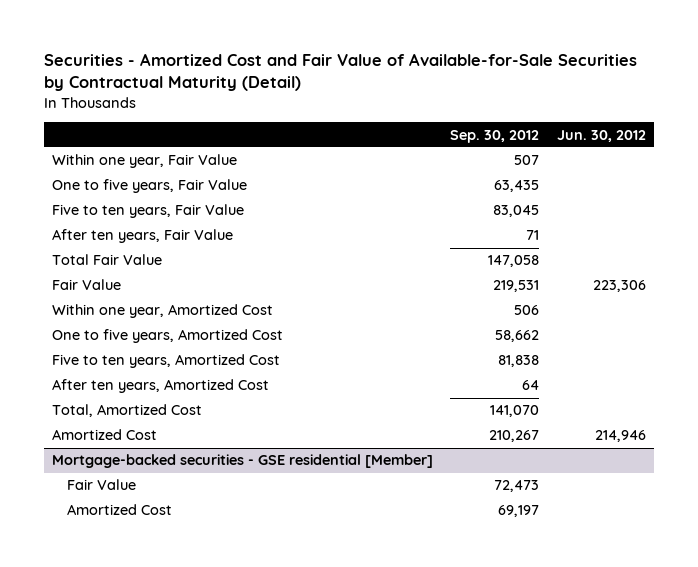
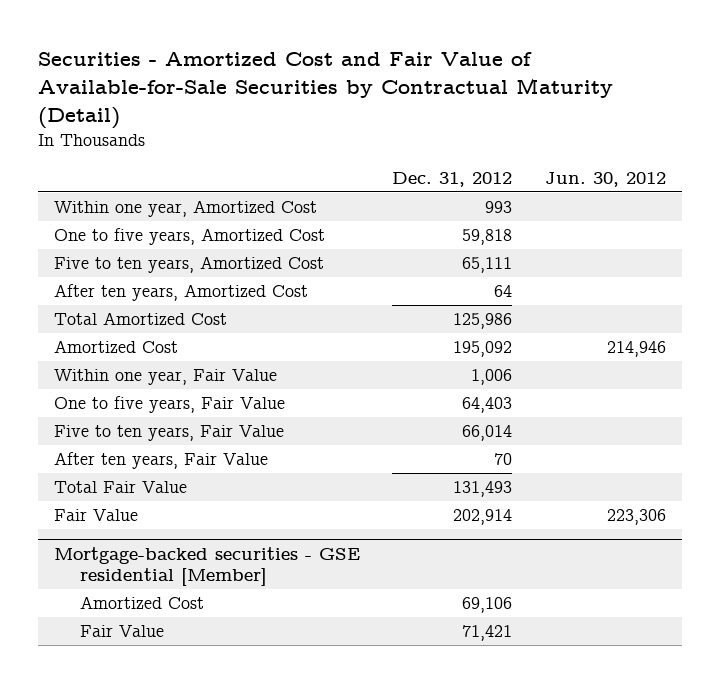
- | Sep. 30, 2012 | Jun. 30, 2012
+ | Dec. 31, 2012 | Jun. 30, 2012
moved up: Within one year, Amortized Cost | 993 |
moved up: One to five years, Amortized Cost | 59,818 |
moved up: Five to ten years, Amortized Cost | 65,111 |
moved up: After ten years, Amortized Cost | 64 |
+ Total Amortized Cost | 125,986 |
moved up: Amortized Cost | 195,092 | 214,946
- Total, Amortized Cost | 141,070 |
@ Mortgage-backed securities - GSE residential [Member]
moved down: Fair Value | 71,421 |

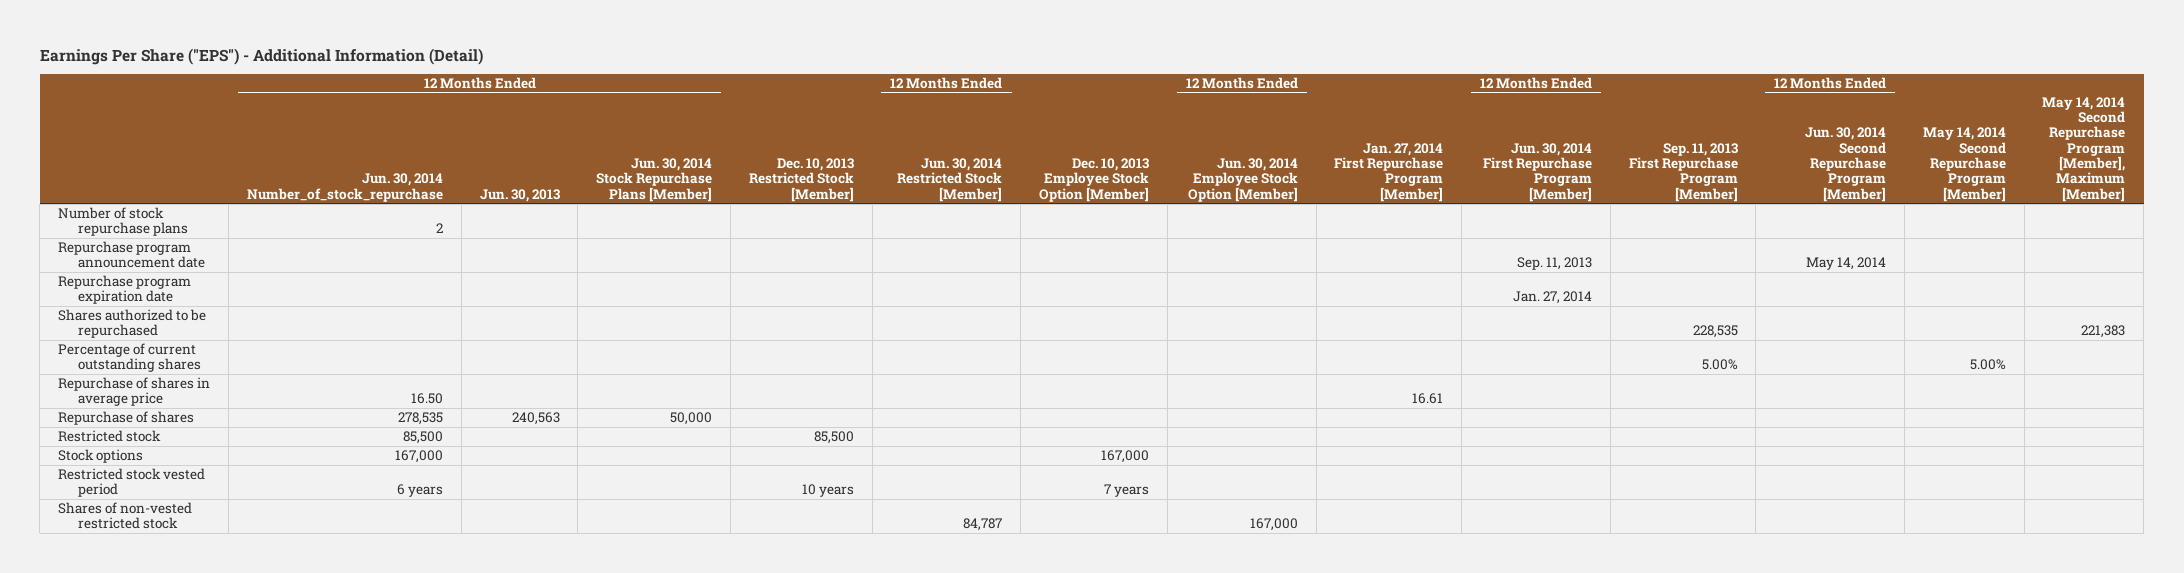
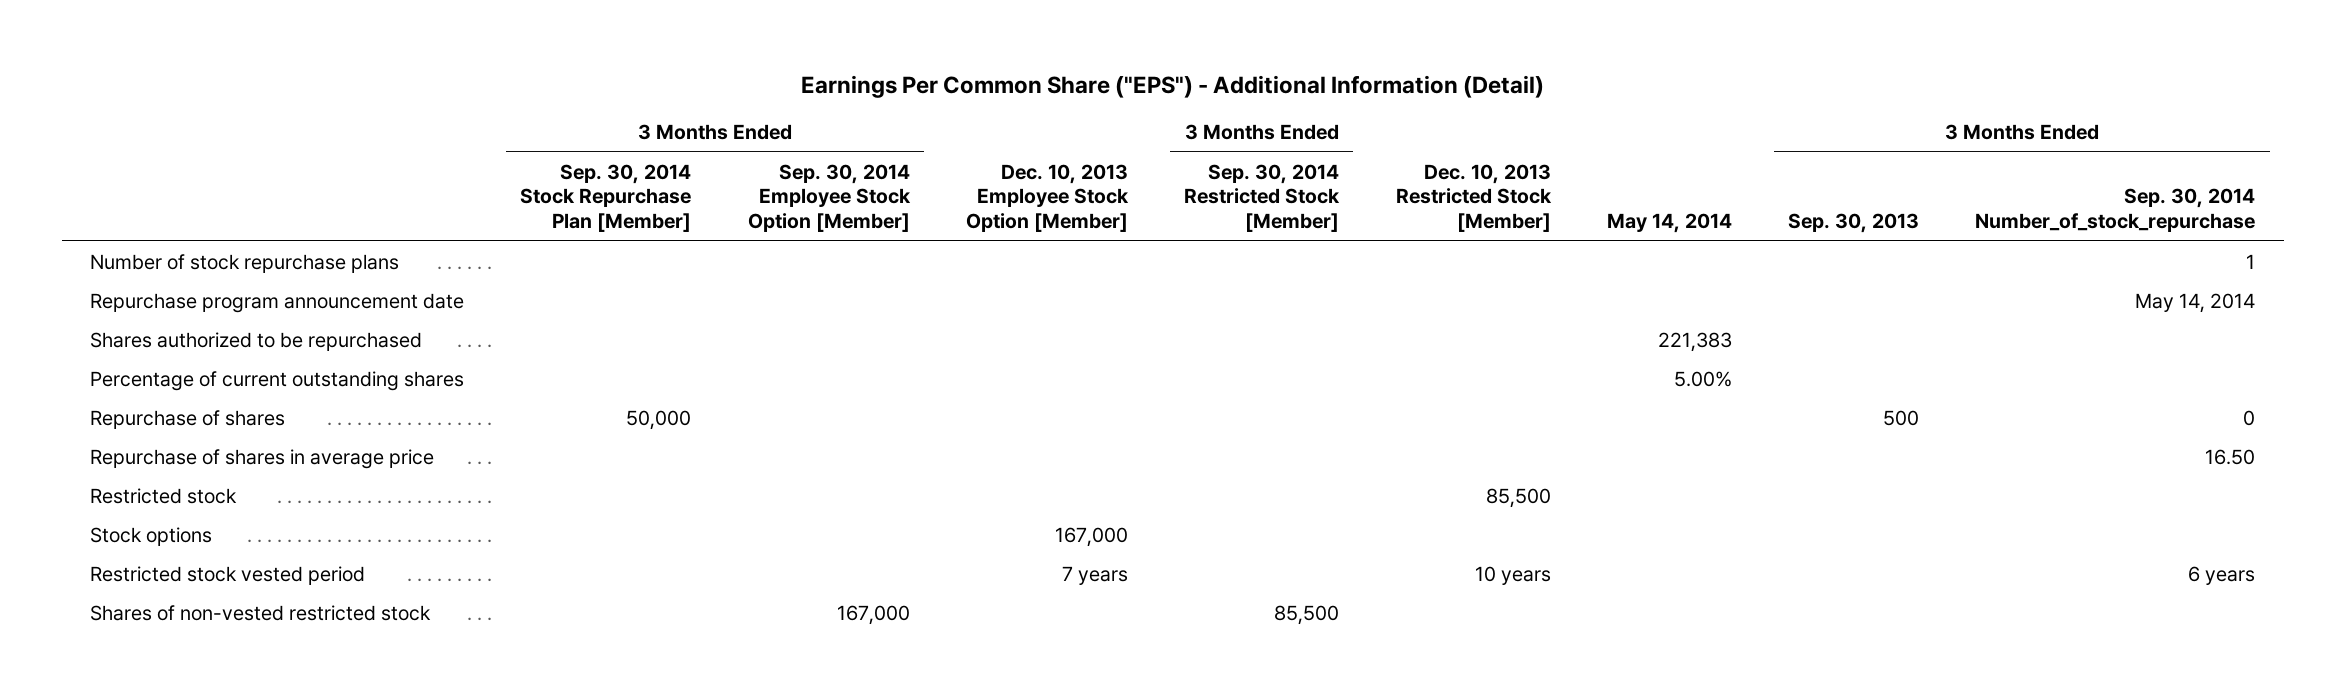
- Earnings Per Share ("EPS") - Additional Information (Detail)
+ Earnings Per Common Share ("EPS") - Additional Information (Detail)
- | 12 Months Ended Jun. 30, 2014 Number_of_stock_repurchase | 12 Months Ended Jun. 30, 2013 | 12 Months Ended Jun. 30, 2014 Stock Repurchase Plans [Member] | Dec. 10, 2013 Restricted Stock [Member] | 12 Months Ended Jun. 30, 2014 Restricted Stock [Member] | Dec. 10, 2013 Employee Stock Option [Member] | 12 Months Ended Jun. 30, 2014 Employee Stock Option [Member] | Jan. 27, 2014 First Repurchase Program [Member] | 12 Months Ended Jun. 30, 2014 First Repurchase Program [Member] | Sep. 11, 2013 First Repurchase Program [Member] | 12 Months Ended Jun. 30, 2014 Second Repurchase Program [Member] | May 14, 2014 Second Repurchase Program [Member] | May 14, 2014 Second Repurchase Program [Member], Maximum [Member]
+ | 3 Months Ended Sep. 30, 2014 Stock Repurchase Plan [Member] | 3 Months Ended Sep. 30, 2014 Employee Stock Option [Member] | Dec. 10, 2013 Employee Stock Option [Member] | 3 Months Ended Sep. 30, 2014 Restricted Stock [Member] | Dec. 10, 2013 Restricted Stock [Member] | May 14, 2014 | 3 Months Ended Sep. 30, 2013 | 3 Months Ended Sep. 30, 2014 Number_of_stock_repurchase
- Repurchase program expiration date | | | | | | | | | Jan. 27, 2014 | | | |
moved down: Repurchase of shares in average price | | | | | | | | 16.50

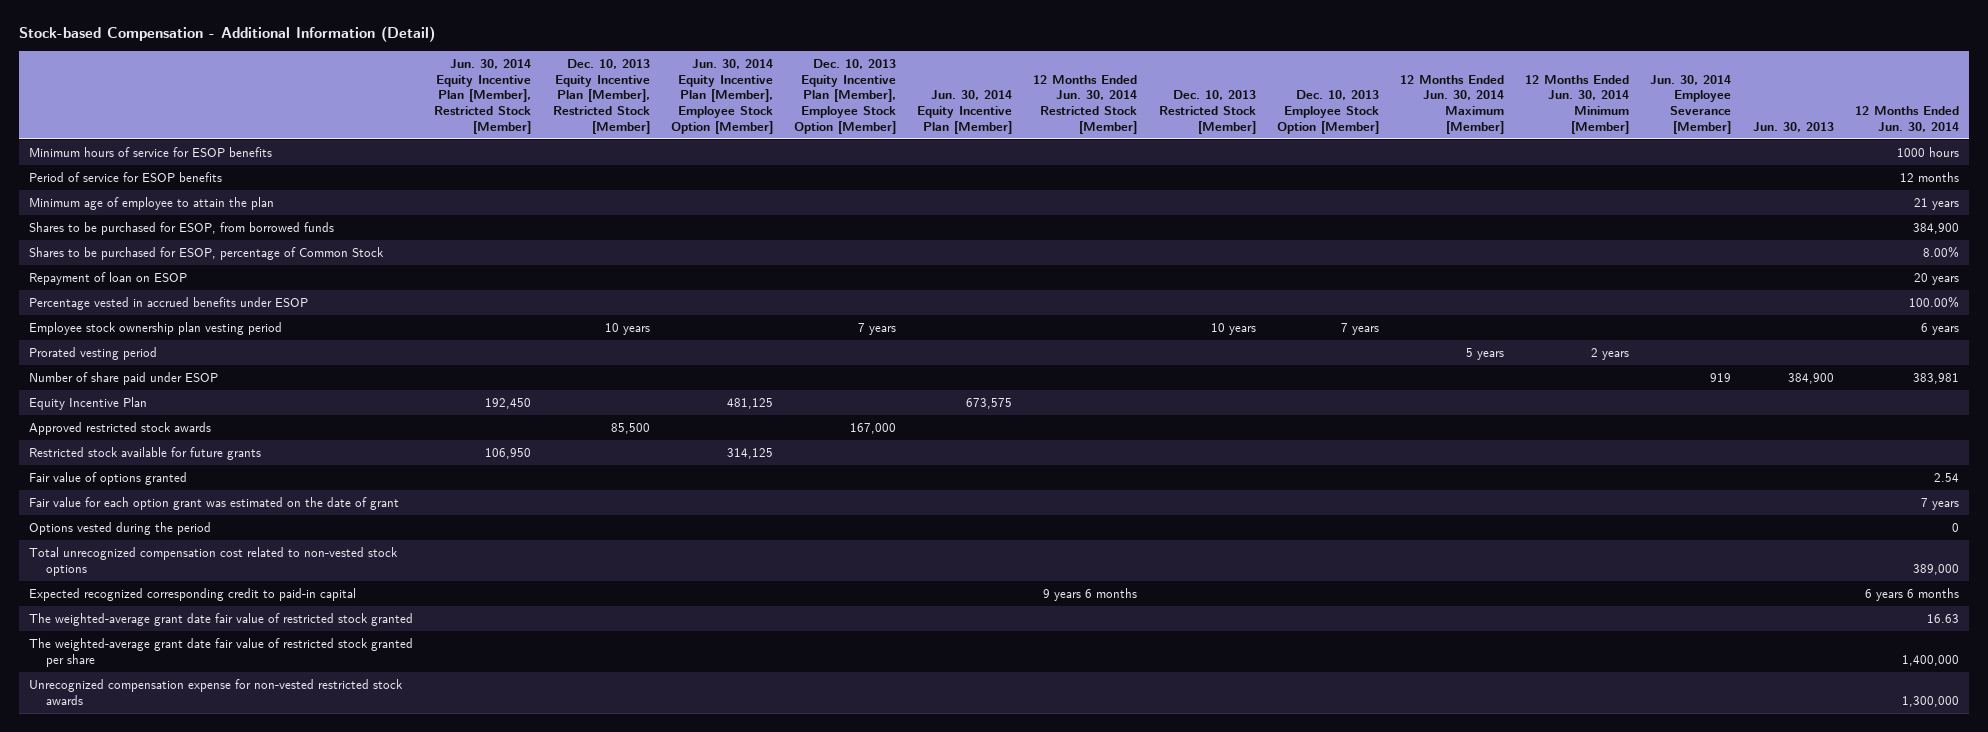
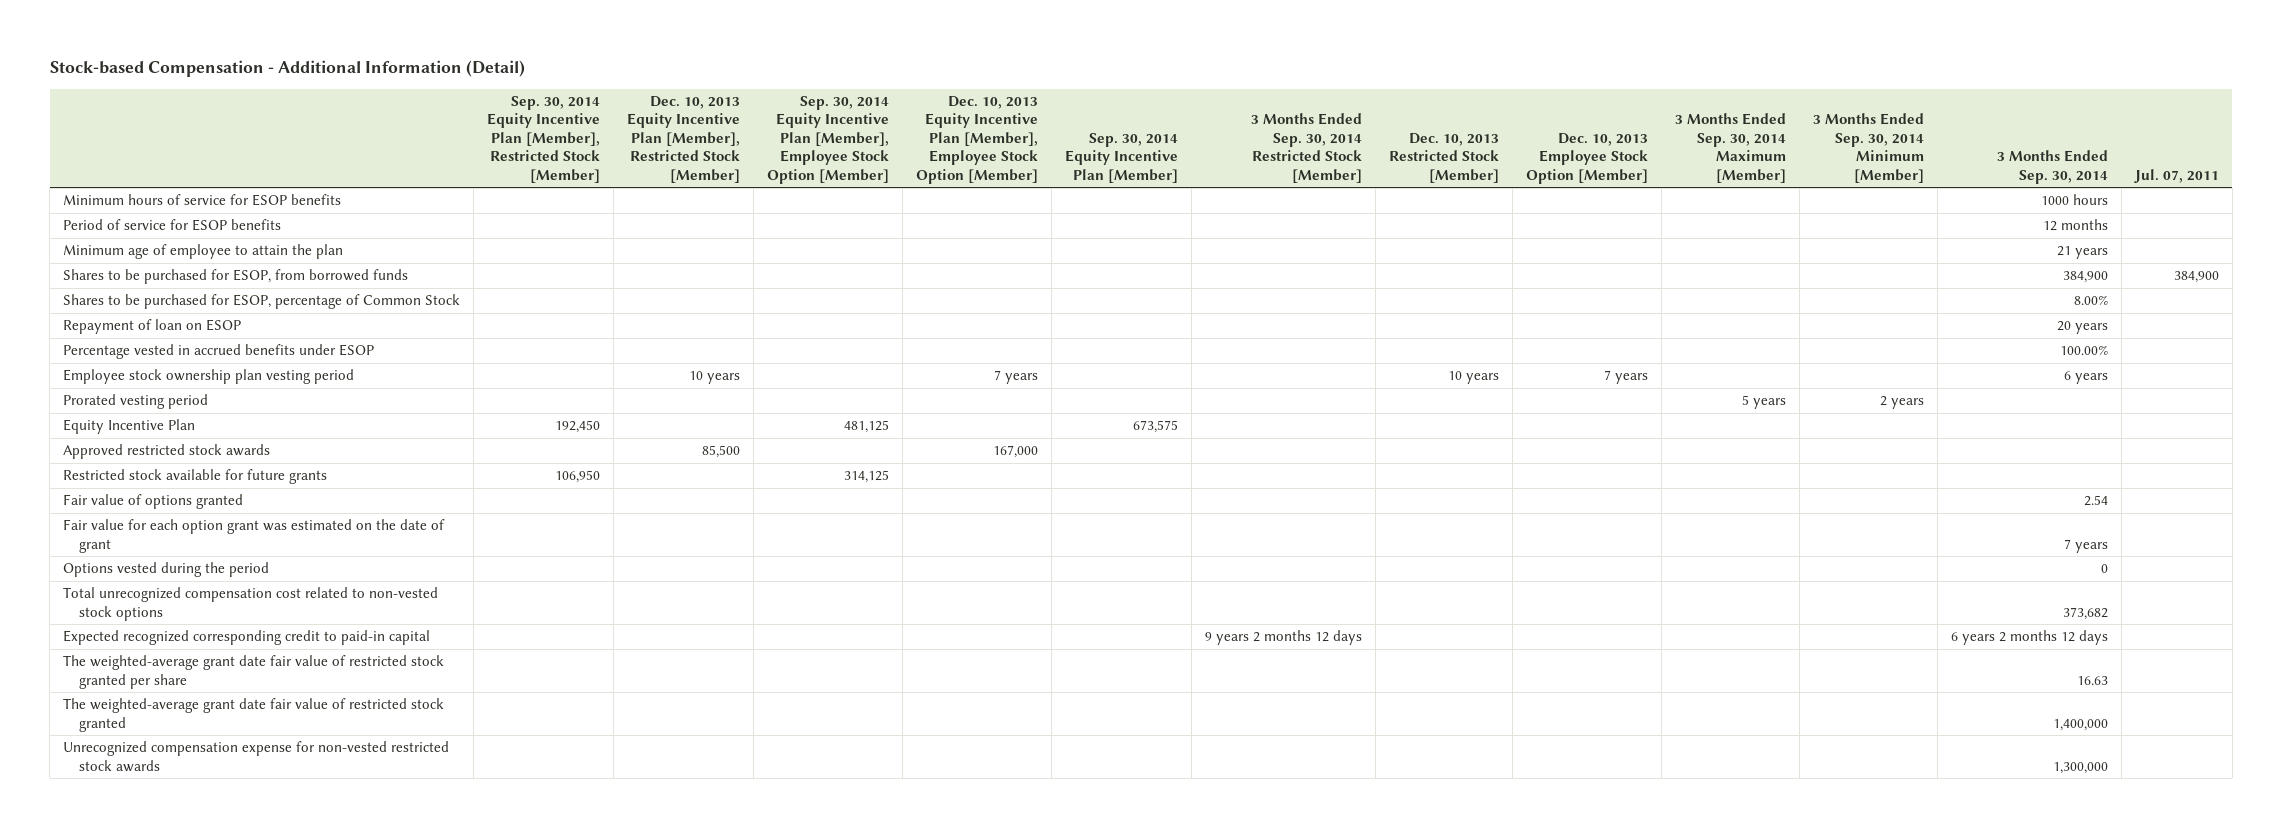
- | Jun. 30, 2014 Equity Incentive Plan [Member], Restricted Stock [Member] | Dec. 10, 2013 Equity Incentive Plan [Member], Restricted Stock [Member] | Jun. 30, 2014 Equity Incentive Plan [Member], Employee Stock Option [Member] | Dec. 10, 2013 Equity Incentive Plan [Member], Employee Stock Option [Member] | Jun. 30, 2014 Equity Incentive Plan [Member] | 12 Months Ended Jun. 30, 2014 Restricted Stock [Member] | Dec. 10, 2013 Restricted Stock [Member] | Dec. 10, 2013 Employee Stock Option [Member] | 12 Months Ended Jun. 30, 2014 Maximum [Member] | 12 Months Ended Jun. 30, 2014 Minimum [Member] | Jun. 30, 2014 Employee Severance [Member] | Jun. 30, 2013 | 12 Months Ended Jun. 30, 2014
+ | Sep. 30, 2014 Equity Incentive Plan [Member], Restricted Stock [Member] | Dec. 10, 2013 Equity Incentive Plan [Member], Restricted Stock [Member] | Sep. 30, 2014 Equity Incentive Plan [Member], Employee Stock Option [Member] | Dec. 10, 2013 Equity Incentive Plan [Member], Employee Stock Option [Member] | Sep. 30, 2014 Equity Incentive Plan [Member] | 3 Months Ended Sep. 30, 2014 Restricted Stock [Member] | Dec. 10, 2013 Restricted Stock [Member] | Dec. 10, 2013 Employee Stock Option [Member] | 3 Months Ended Sep. 30, 2014 Maximum [Member] | 3 Months Ended Sep. 30, 2014 Minimum [Member] | 3 Months Ended Sep. 30, 2014 | Jul. 07, 2011
- Number of share paid under ESOP | | | | | | | | | | | 919 | 384,900 | 383,981
moved down: The weighted-average grant date fair value of restricted stock granted | | | | | | | | | | | 1,400,000 |

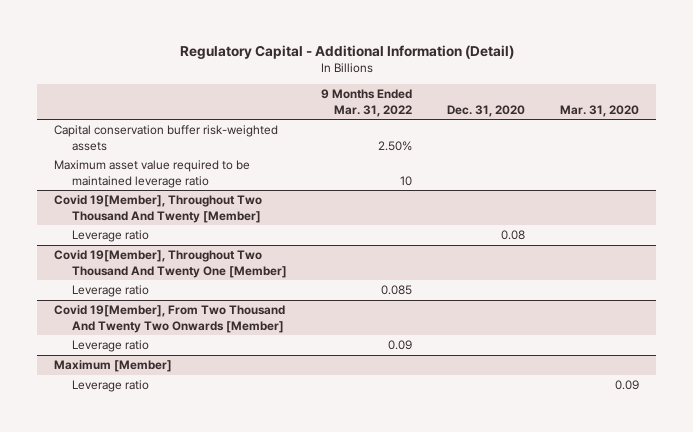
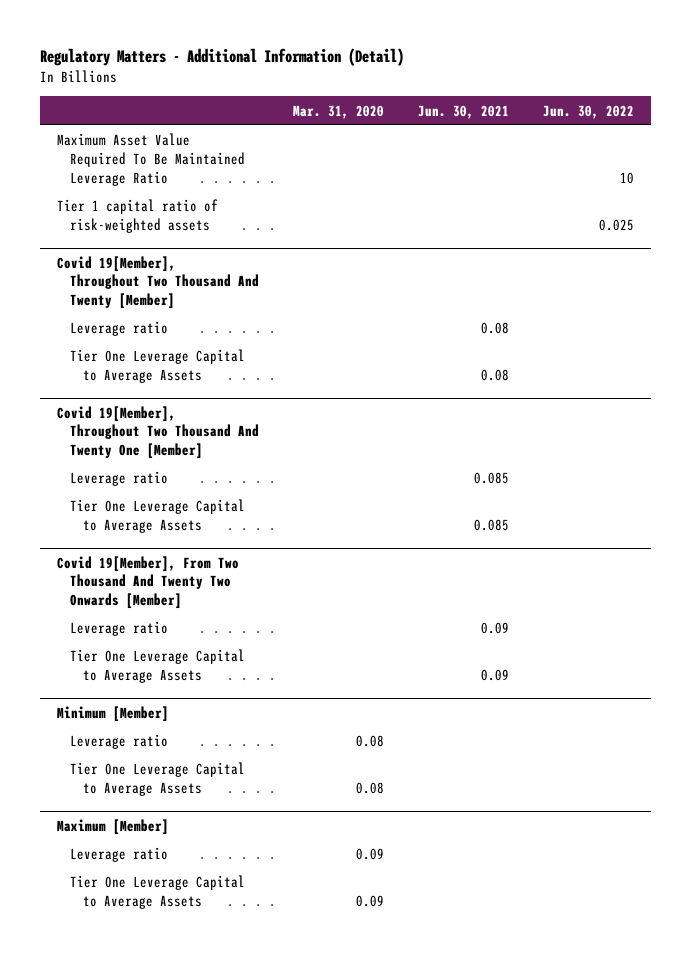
- Regulatory Capital - Additional Information (Detail)
+ Regulatory Matters - Additional Information (Detail)
- | 9 Months Ended Mar. 31, 2022 | Dec. 31, 2020 | Mar. 31, 2020
+ | Mar. 31, 2020 | Jun. 30, 2021 | Jun. 30, 2022
- Capital conservation buffer risk-weighted assets | 2.50% | |
- Maximum asset value required to be maintained leverage ratio | 10 | |
+ Maximum Asset Value Required To Be Maintained Leverage Ratio | | | 10
+ Tier 1 capital ratio of risk-weighted assets | | | 0.025
@ Covid 19[Member], Throughout Two Thousand And Twenty [Member]
+ Tier One Leverage Capital to Average Assets | | 0.08 |
@ Covid 19[Member], Throughout Two Thousand And Twenty One [Member]
+ Tier One Leverage Capital to Average Assets | | 0.085 |
@ Covid 19[Member], From Two Thousand And Twenty Two Onwards [Member]
+ Tier One Leverage Capital to Average Assets | | 0.09 |
+ Minimum [Member]
+ Leverage ratio | 0.08 | |
+ Tier One Leverage Capital to Average Assets | 0.08 | |
@ Maximum [Member]
+ Tier One Leverage Capital to Average Assets | 0.09 | |

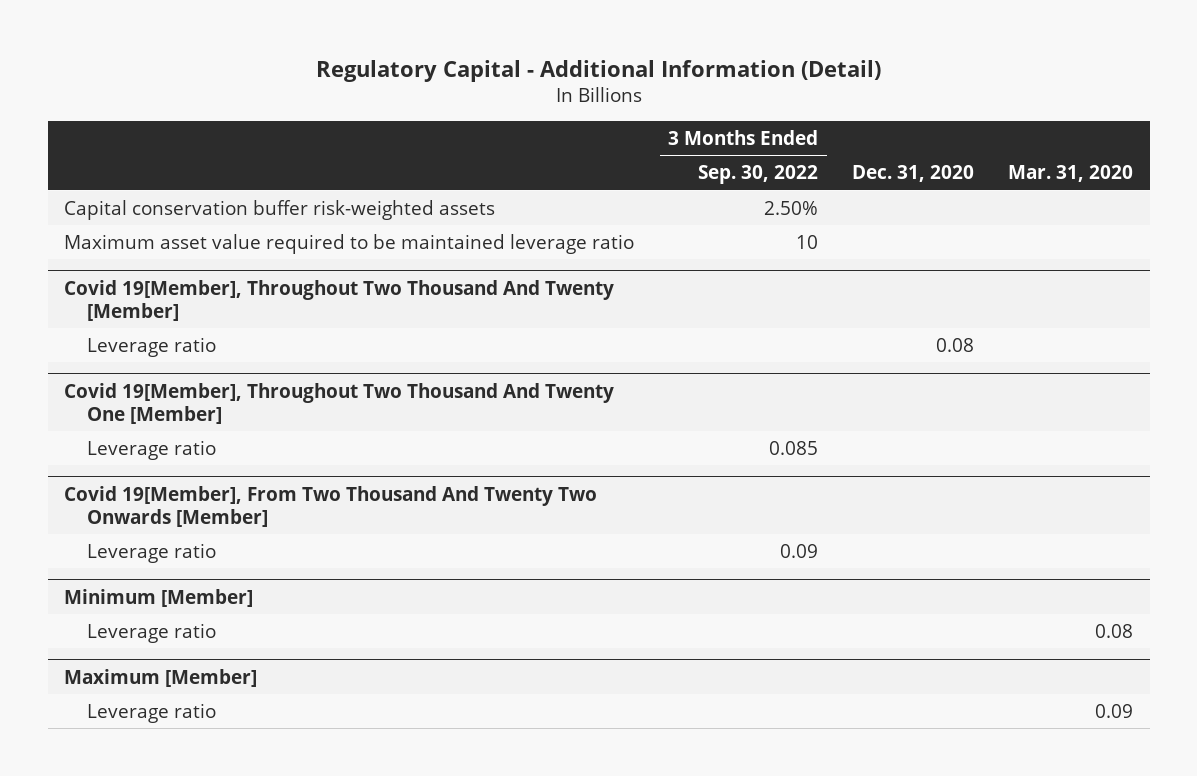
- Regulatory Matters - Additional Information (Detail)
+ Regulatory Capital - Additional Information (Detail)
- | Mar. 31, 2020 | Jun. 30, 2021 | Jun. 30, 2022
+ | 3 Months Ended Sep. 30, 2022 | Dec. 31, 2020 | Mar. 31, 2020
- Maximum Asset Value Required To Be Maintained Leverage Ratio | | | 10
- Tier 1 capital ratio of risk-weighted assets | | | 0.025
+ Capital conservation buffer risk-weighted assets | 2.50% | |
+ Maximum asset value required to be maintained leverage ratio | 10 | |
@ Covid 19[Member], Throughout Two Thousand And Twenty [Member]
- Tier One Leverage Capital to Average Assets | | 0.08 |
@ Covid 19[Member], Throughout Two Thousand And Twenty One [Member]
- Tier One Leverage Capital to Average Assets | | 0.085 |
@ Covid 19[Member], From Two Thousand And Twenty Two Onwards [Member]
- Tier One Leverage Capital to Average Assets | | 0.09 |
@ Minimum [Member]
- Tier One Leverage Capital to Average Assets | 0.08 | |
@ Maximum [Member]
- Tier One Leverage Capital to Average Assets | 0.09 | |

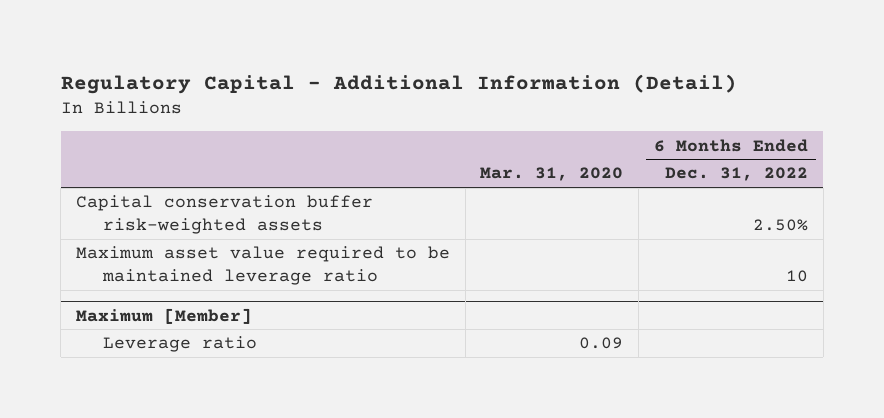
- | 3 Months Ended Sep. 30, 2022 | Dec. 31, 2020 | Mar. 31, 2020
+ | Mar. 31, 2020 | 6 Months Ended Dec. 31, 2022
- Covid 19[Member], Throughout Two Thousand And Twenty [Member]
- Leverage ratio | | 0.08 |
- Covid 19[Member], Throughout Two Thousand And Twenty One [Member]
- Leverage ratio | 0.085 | |
- Covid 19[Member], From Two Thousand And Twenty Two Onwards [Member]
- Leverage ratio | 0.09 | |
- Minimum [Member]
- Leverage ratio | | | 0.08

